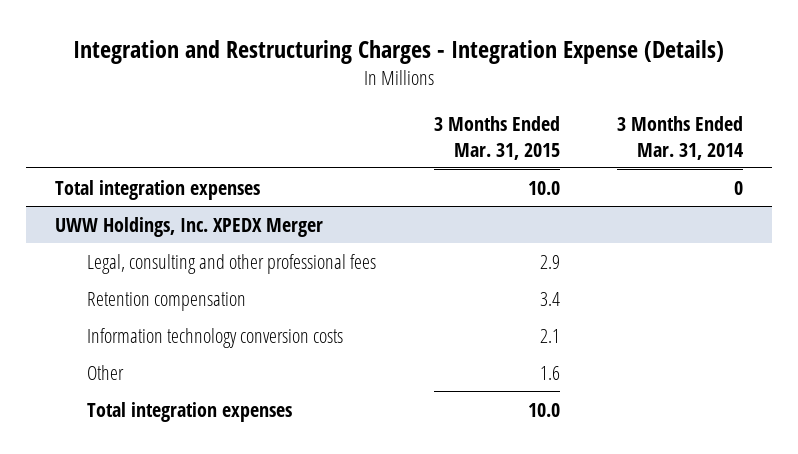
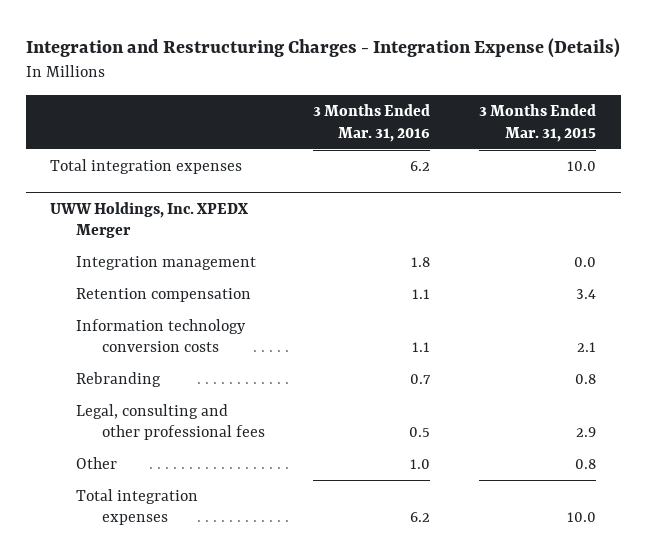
- | 3 Months Ended Mar. 31, 2015 | 3 Months Ended Mar. 31, 2014
+ | 3 Months Ended Mar. 31, 2016 | 3 Months Ended Mar. 31, 2015
@ UWW Holdings, Inc. XPEDX Merger
+ Integration management | 1.8 | 0.0
- Other | 1.6 |
+ Rebranding | 0.7 | 0.8
moved down: Legal, consulting and other professional fees | 0.5 | 2.9
+ Other | 1.0 | 0.8

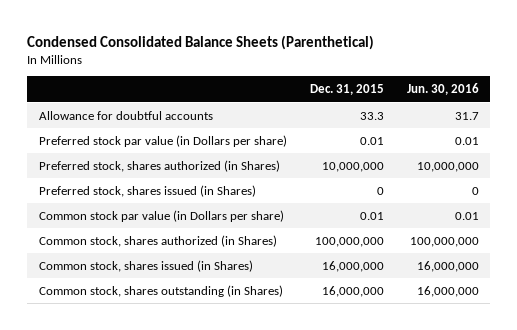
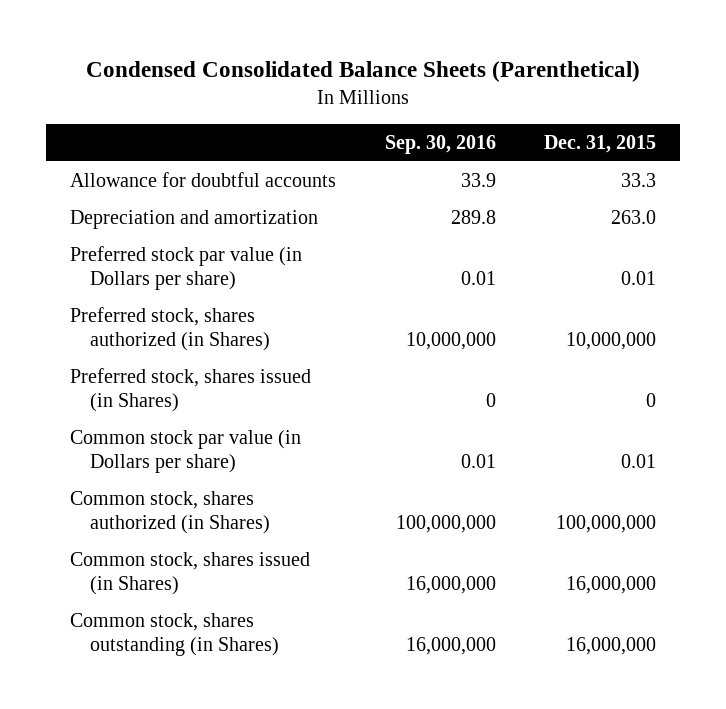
- | Dec. 31, 2015 | Jun. 30, 2016
+ | Sep. 30, 2016 | Dec. 31, 2015
+ Depreciation and amortization | 289.8 | 263.0

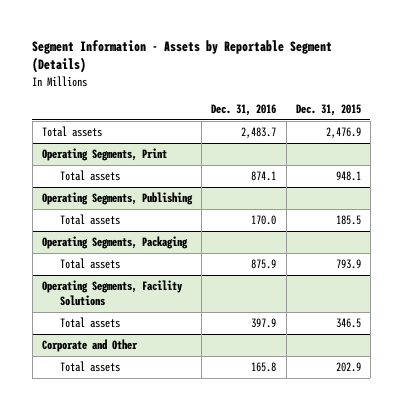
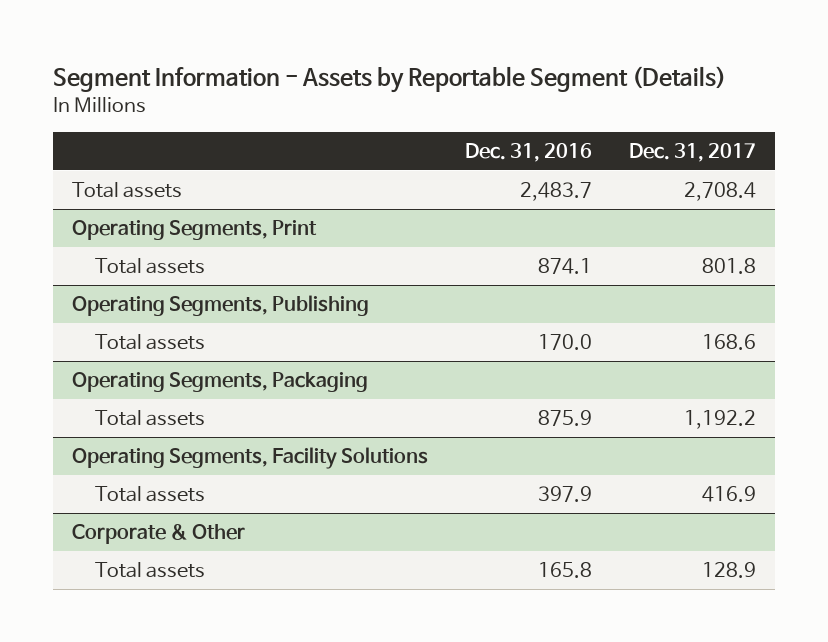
- | Dec. 31, 2016 | Dec. 31, 2015
+ | Dec. 31, 2016 | Dec. 31, 2017
- Corporate and Other
+ Corporate & Other

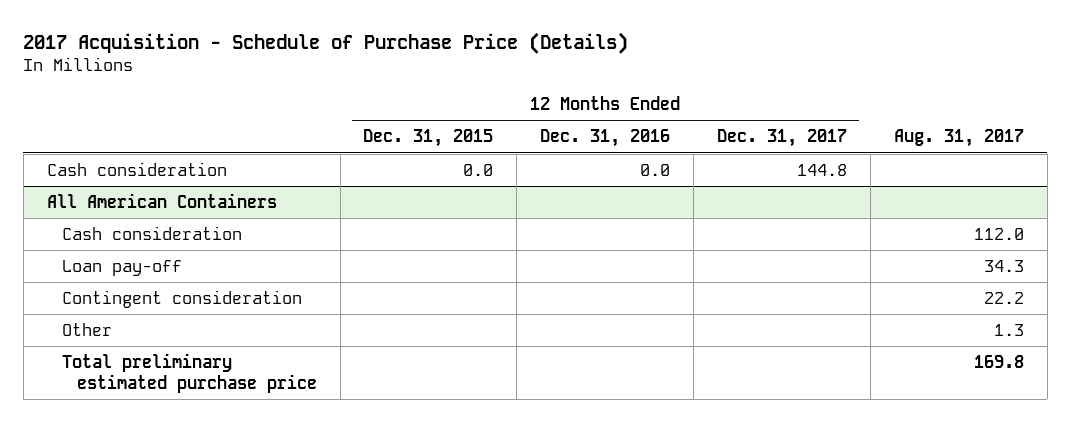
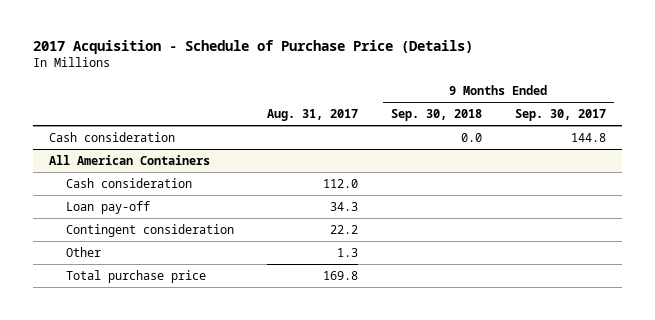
- | 12 Months Ended Dec. 31, 2015 | 12 Months Ended Dec. 31, 2016 | 12 Months Ended Dec. 31, 2017 | Aug. 31, 2017
+ | Aug. 31, 2017 | 9 Months Ended Sep. 30, 2018 | 9 Months Ended Sep. 30, 2017
@ All American Containers
- Total preliminary estimated purchase price | | | | 169.8
+ Total purchase price | 169.8 | |

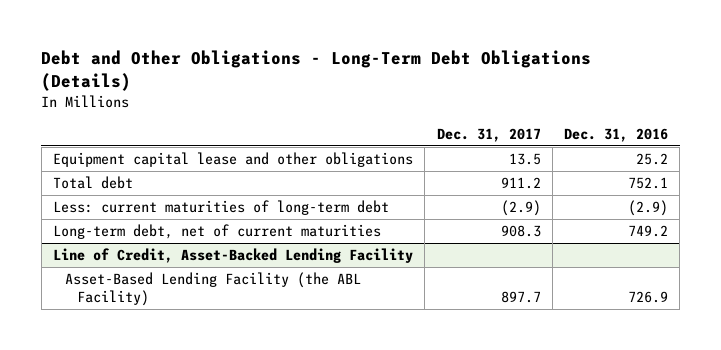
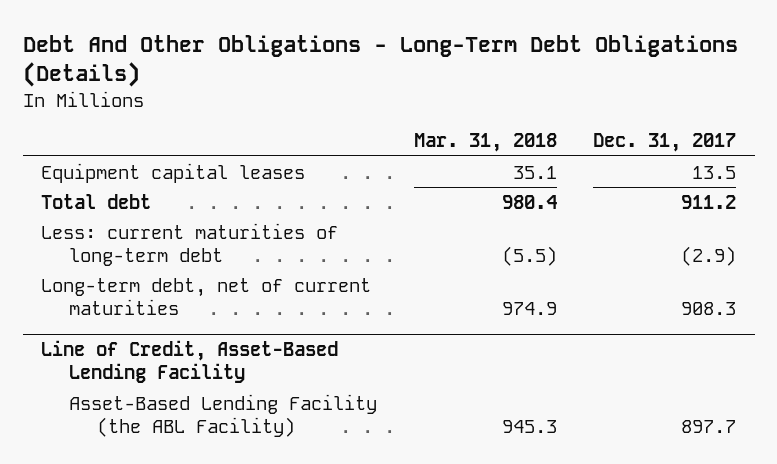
- Debt and Other Obligations - Long-Term Debt Obligations (Details)
+ Debt And Other Obligations - Long-Term Debt Obligations (Details)
- | Dec. 31, 2017 | Dec. 31, 2016
+ | Mar. 31, 2018 | Dec. 31, 2017
- Equipment capital lease and other obligations | 13.5 | 25.2
+ Equipment capital leases | 35.1 | 13.5
- Line of Credit, Asset-Backed Lending Facility
+ Line of Credit, Asset-Based Lending Facility

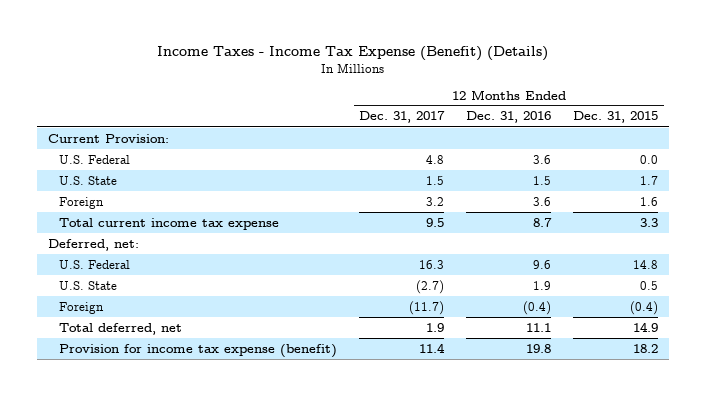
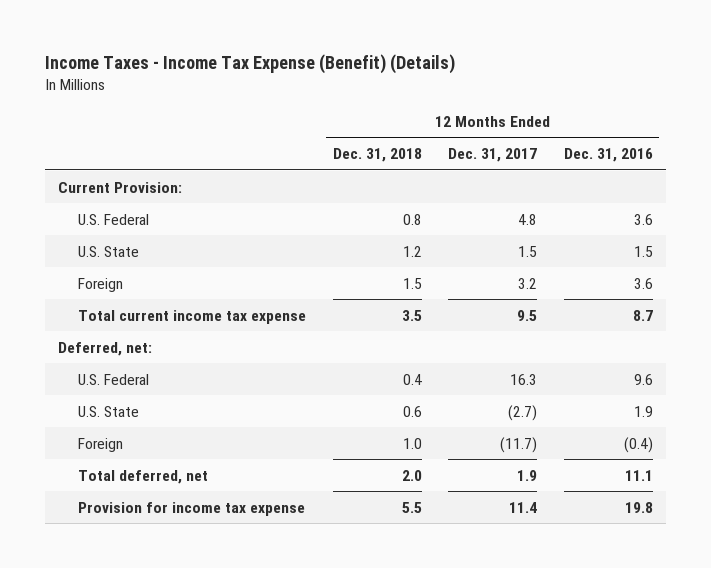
- | 12 Months Ended Dec. 31, 2017 | 12 Months Ended Dec. 31, 2016 | 12 Months Ended Dec. 31, 2015
+ | 12 Months Ended Dec. 31, 2018 | 12 Months Ended Dec. 31, 2017 | 12 Months Ended Dec. 31, 2016
- Provision for income tax expense (benefit) | 11.4 | 19.8 | 18.2
+ Provision for income tax expense | 5.5 | 11.4 | 19.8

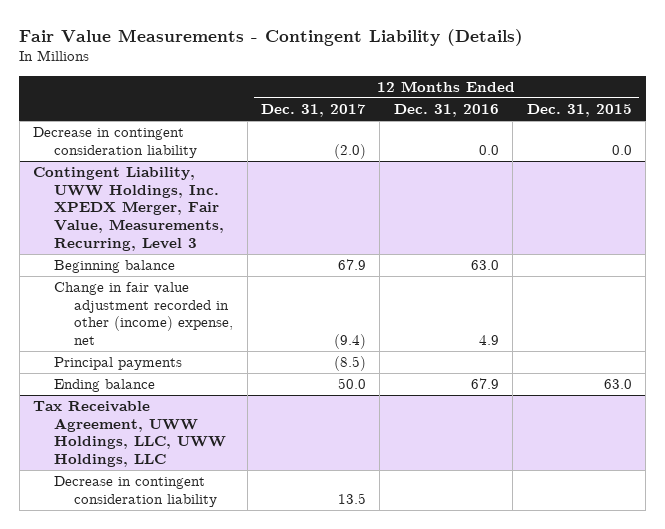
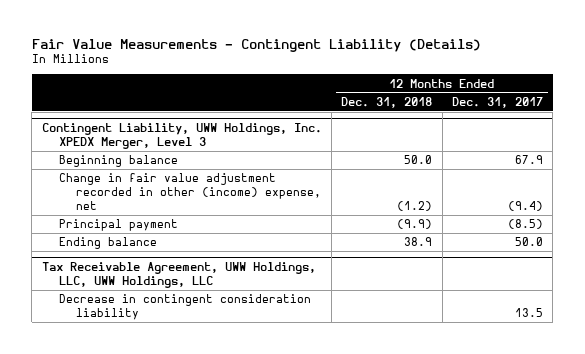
- | 12 Months Ended Dec. 31, 2017 | 12 Months Ended Dec. 31, 2016 | 12 Months Ended Dec. 31, 2015
+ | 12 Months Ended Dec. 31, 2018 | 12 Months Ended Dec. 31, 2017
- Decrease in contingent consideration liability | (2.0) | 0.0 | 0.0
- Contingent Liability, UWW Holdings, Inc. XPEDX Merger, Fair Value, Measurements, Recurring, Level 3
+ Contingent Liability, UWW Holdings, Inc. XPEDX Merger, Level 3
- Principal payments | (8.5) | |
+ Principal payment | (9.9) | (8.5)

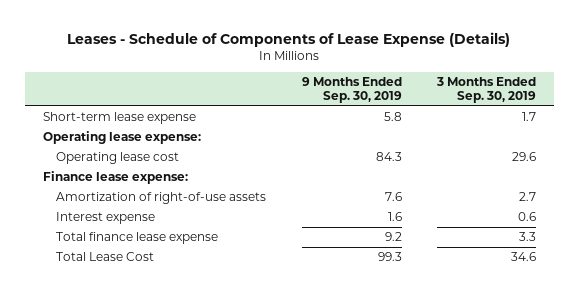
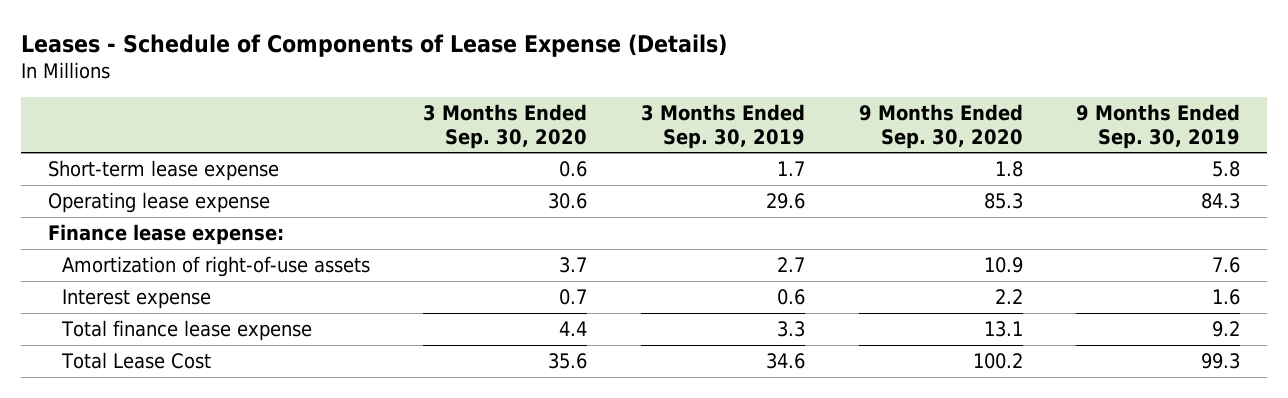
- | 9 Months Ended Sep. 30, 2019 | 3 Months Ended Sep. 30, 2019
+ | 3 Months Ended Sep. 30, 2020 | 3 Months Ended Sep. 30, 2019 | 9 Months Ended Sep. 30, 2020 | 9 Months Ended Sep. 30, 2019
- Operating lease expense:
- Operating lease cost | 84.3 | 29.6
+ Operating lease expense | 30.6 | 29.6 | 85.3 | 84.3

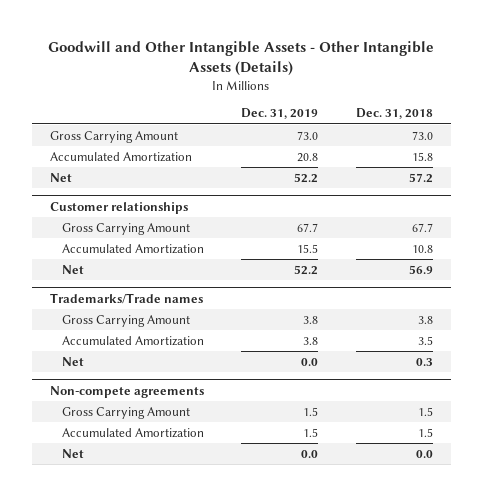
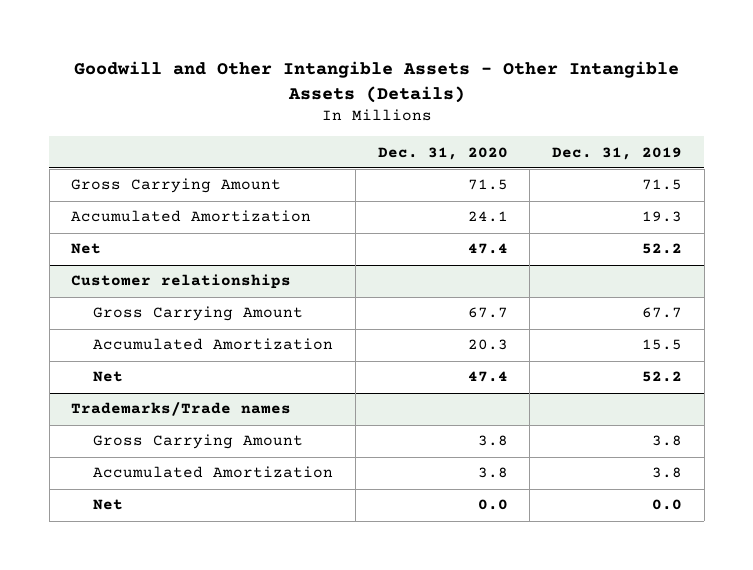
- | Dec. 31, 2019 | Dec. 31, 2018
+ | Dec. 31, 2020 | Dec. 31, 2019
- Gross Carrying Amount | 73.0 | 73.0
- Accumulated Amortization | 20.8 | 15.8
+ Gross Carrying Amount | 71.5 | 71.5
+ Accumulated Amortization | 24.1 | 19.3
- Non-compete agreements
- Gross Carrying Amount | 1.5 | 1.5
- Accumulated Amortization | 1.5 | 1.5
- Net | 0.0 | 0.0

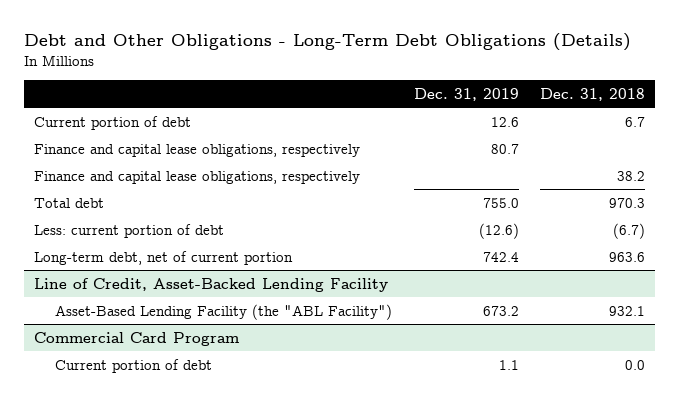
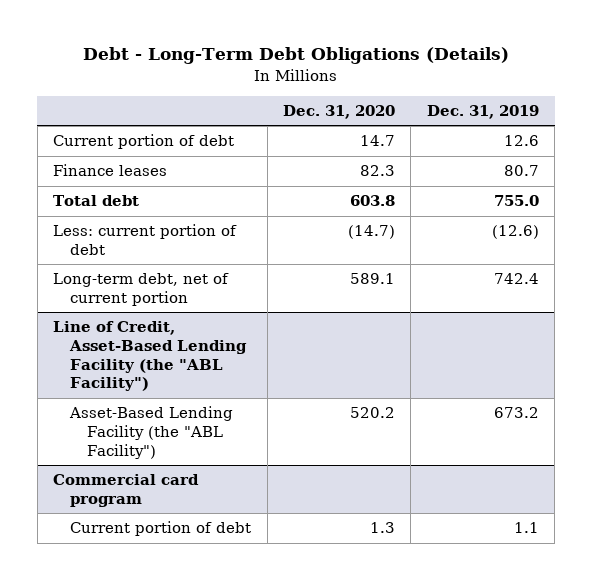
- Debt and Other Obligations - Long-Term Debt Obligations (Details)
+ Debt - Long-Term Debt Obligations (Details)
- | Dec. 31, 2019 | Dec. 31, 2018
+ | Dec. 31, 2020 | Dec. 31, 2019
- Finance and capital lease obligations, respectively | 80.7 |
- Finance and capital lease obligations, respectively | | 38.2
+ Finance leases | 82.3 | 80.7
- Line of Credit, Asset-Backed Lending Facility
+ Line of Credit, Asset-Based Lending Facility (the "ABL Facility")
- Commercial Card Program
+ Commercial card program

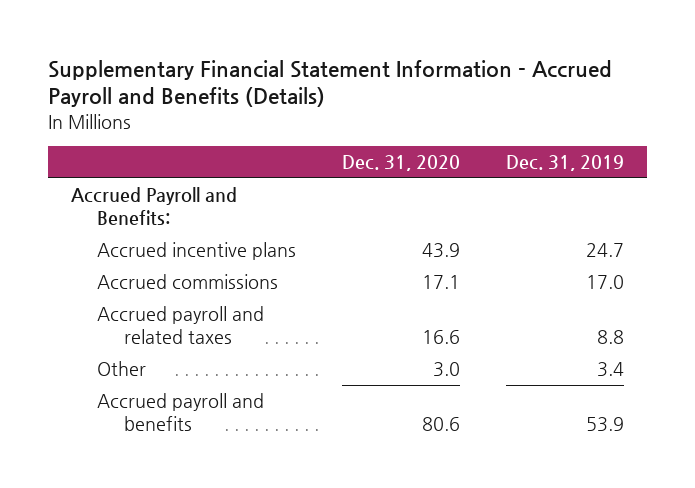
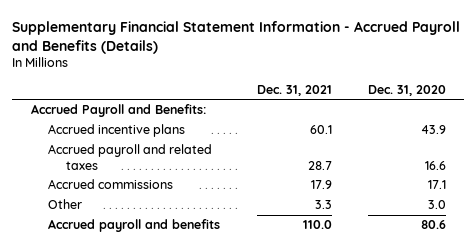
- | Dec. 31, 2020 | Dec. 31, 2019
+ | Dec. 31, 2021 | Dec. 31, 2020
moved down: Accrued commissions | 17.9 | 17.1

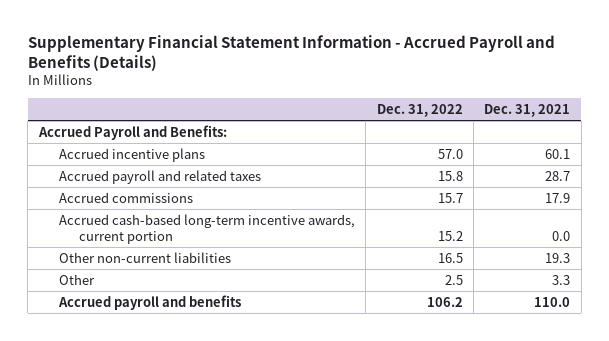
- | Dec. 31, 2021 | Dec. 31, 2020
+ | Dec. 31, 2022 | Dec. 31, 2021
+ Accrued cash-based long-term incentive awards, current portion | 15.2 | 0.0
+ Other non-current liabilities | 16.5 | 19.3

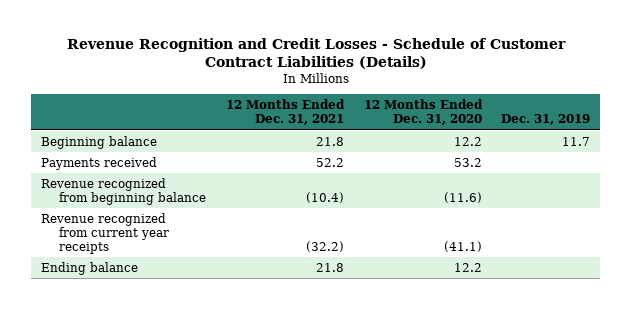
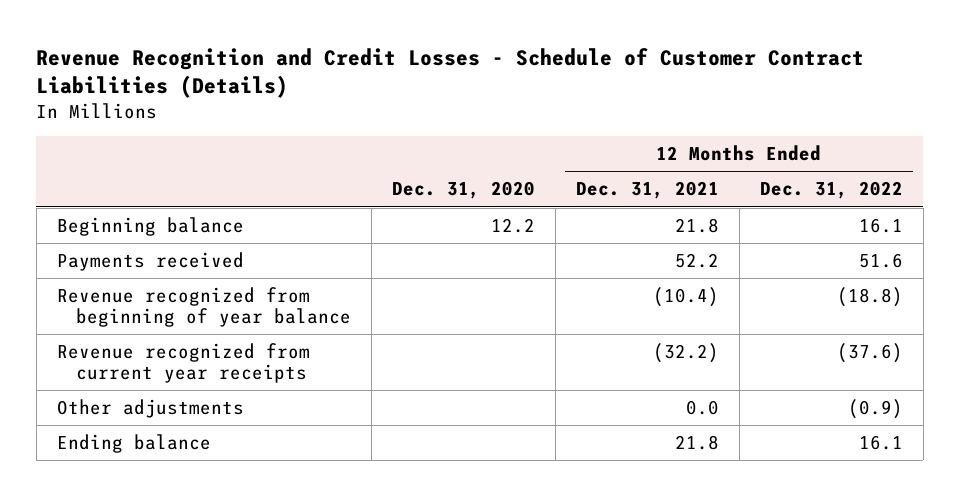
- | 12 Months Ended Dec. 31, 2021 | 12 Months Ended Dec. 31, 2020 | Dec. 31, 2019
+ | Dec. 31, 2020 | 12 Months Ended Dec. 31, 2021 | 12 Months Ended Dec. 31, 2022
- Revenue recognized from beginning balance | (10.4) | (11.6) |
+ Revenue recognized from beginning of year balance | | (10.4) | (18.8)
+ Other adjustments | | 0.0 | (0.9)

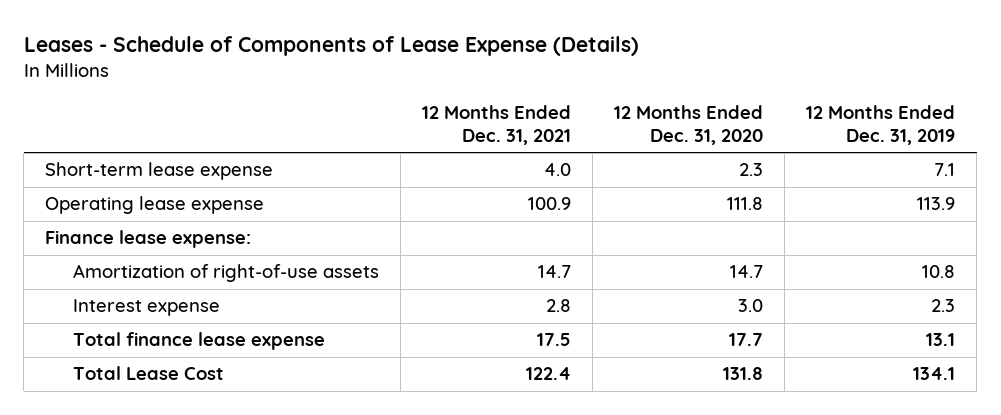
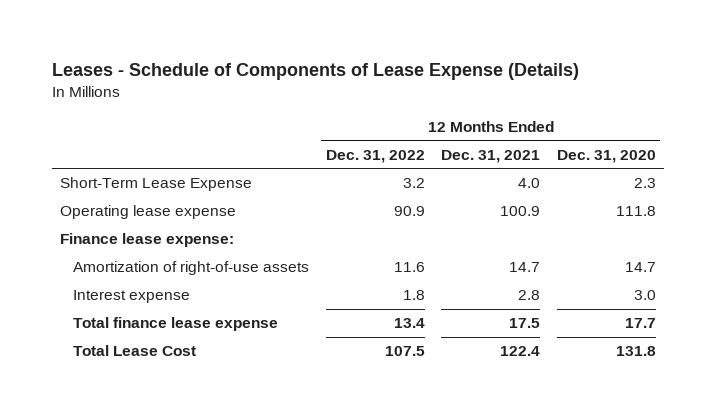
- | 12 Months Ended Dec. 31, 2021 | 12 Months Ended Dec. 31, 2020 | 12 Months Ended Dec. 31, 2019
+ | 12 Months Ended Dec. 31, 2022 | 12 Months Ended Dec. 31, 2021 | 12 Months Ended Dec. 31, 2020
- Short-term lease expense | 4.0 | 2.3 | 7.1
+ Short-Term Lease Expense | 3.2 | 4.0 | 2.3

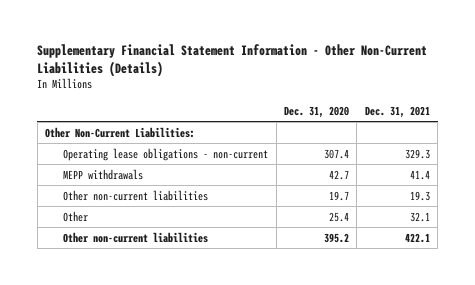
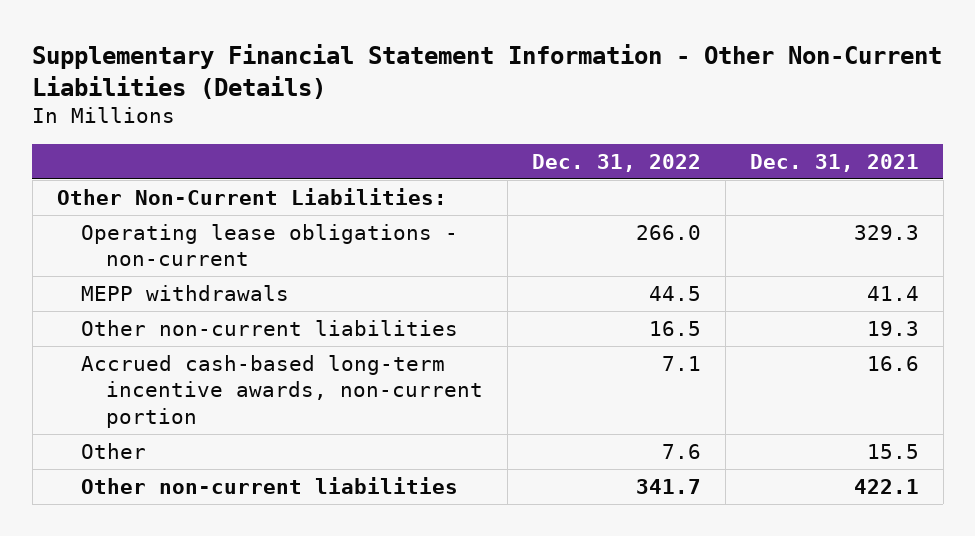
- | Dec. 31, 2020 | Dec. 31, 2021
+ | Dec. 31, 2022 | Dec. 31, 2021
- Other | 25.4 | 32.1
+ Accrued cash-based long-term incentive awards, non-current portion | 7.1 | 16.6
+ Other | 7.6 | 15.5

